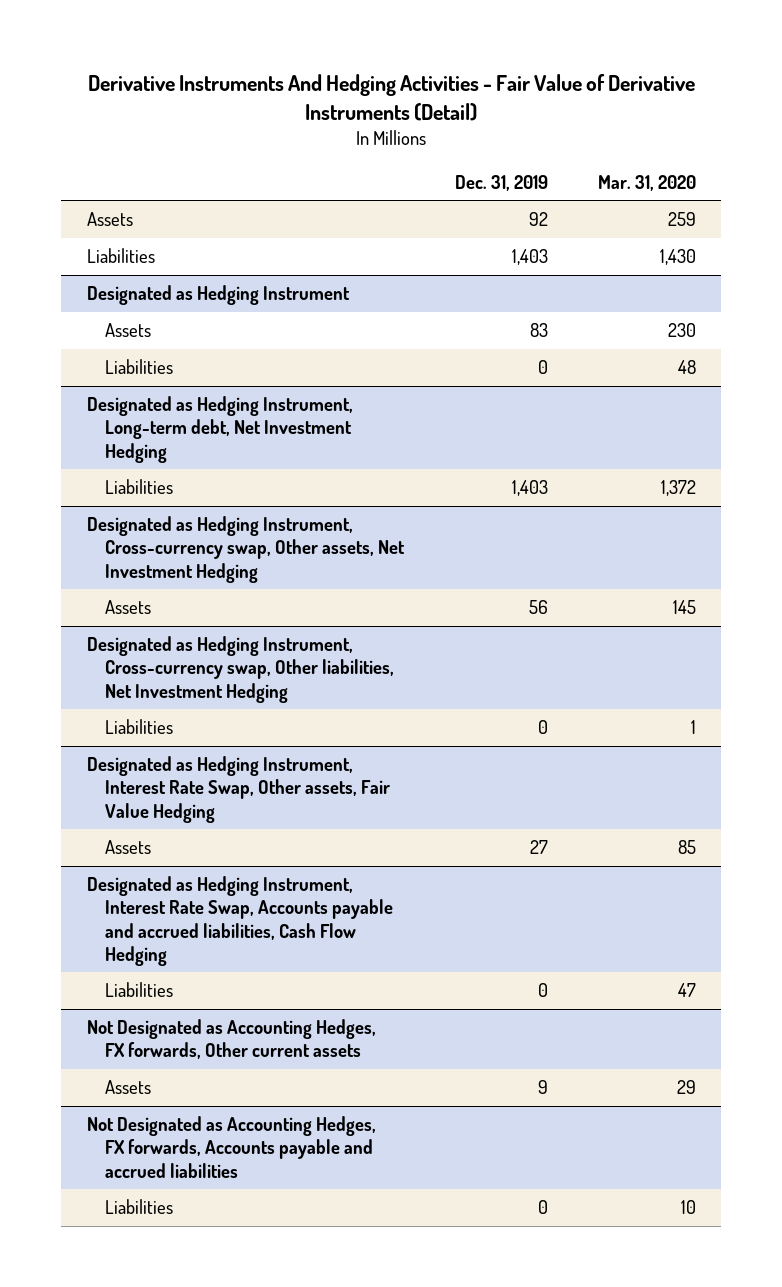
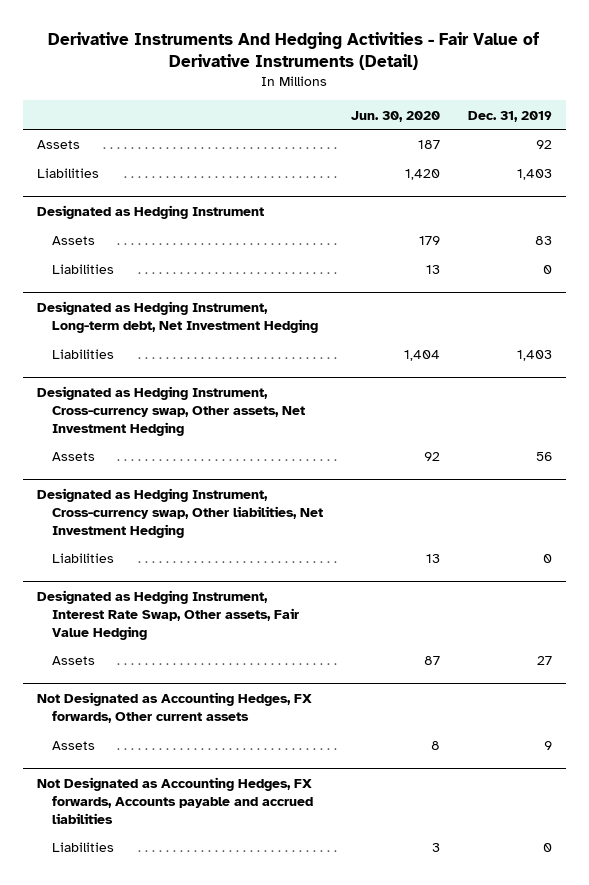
- | Dec. 31, 2019 | Mar. 31, 2020
+ | Jun. 30, 2020 | Dec. 31, 2019
- Designated as Hedging Instrument, Interest Rate Swap, Accounts payable and accrued liabilities, Cash Flow Hedging
- Liabilities | 0 | 47

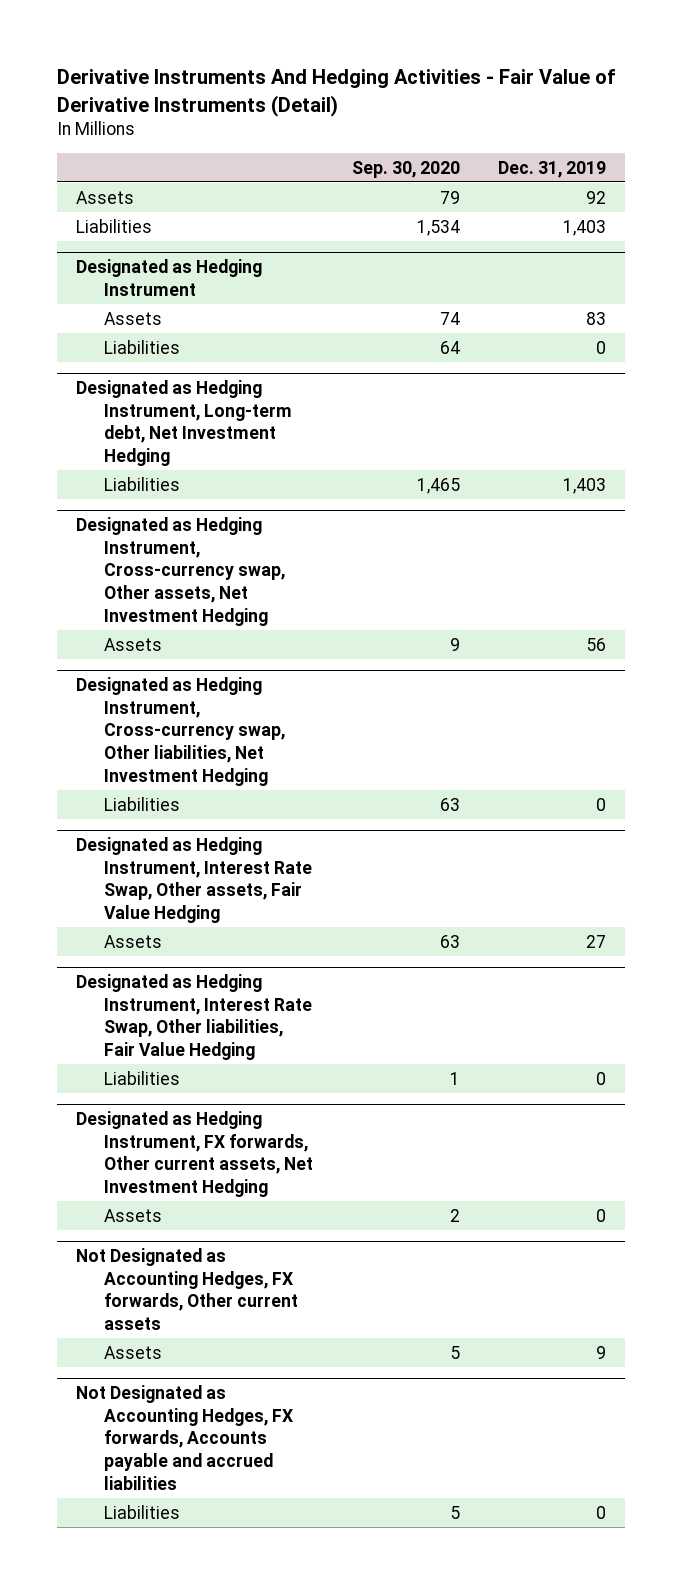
- | Jun. 30, 2020 | Dec. 31, 2019
+ | Sep. 30, 2020 | Dec. 31, 2019
+ Designated as Hedging Instrument, Interest Rate Swap, Other liabilities, Fair Value Hedging
+ Liabilities | 1 | 0
+ Designated as Hedging Instrument, FX forwards, Other current assets, Net Investment Hedging
+ Assets | 2 | 0

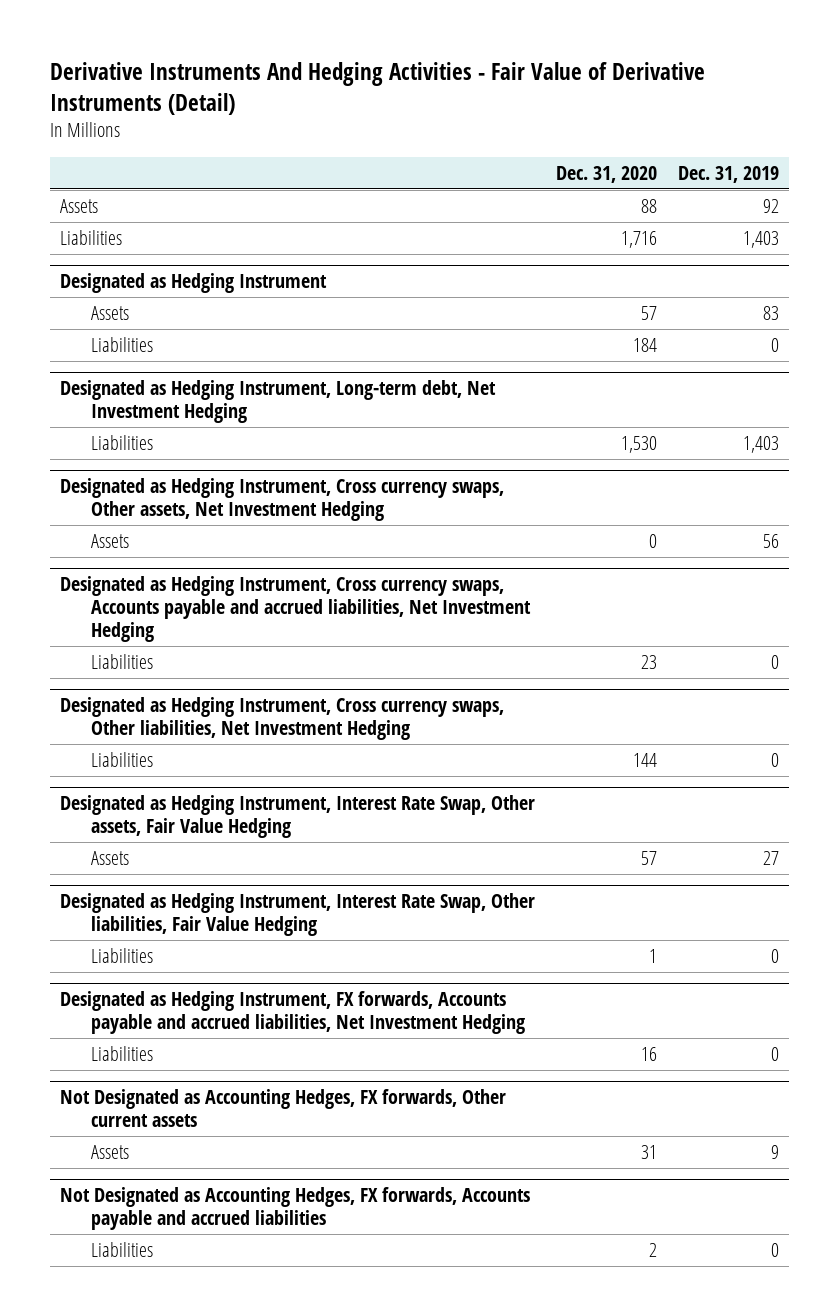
- | Sep. 30, 2020 | Dec. 31, 2019
+ | Dec. 31, 2020 | Dec. 31, 2019
- Designated as Hedging Instrument, Cross-currency swap, Other assets, Net Investment Hedging
+ Designated as Hedging Instrument, Cross currency swaps, Other assets, Net Investment Hedging
- Designated as Hedging Instrument, Cross-currency swap, Other liabilities, Net Investment Hedging
+ Designated as Hedging Instrument, Cross currency swaps, Accounts payable and accrued liabilities, Net Investment Hedging
+ Designated as Hedging Instrument, Cross currency swaps, Other liabilities, Net Investment Hedging
+ Liabilities | 144 | 0
- Designated as Hedging Instrument, FX forwards, Other current assets, Net Investment Hedging
- Assets | 2 | 0
+ Designated as Hedging Instrument, FX forwards, Accounts payable and accrued liabilities, Net Investment Hedging
+ Liabilities | 16 | 0

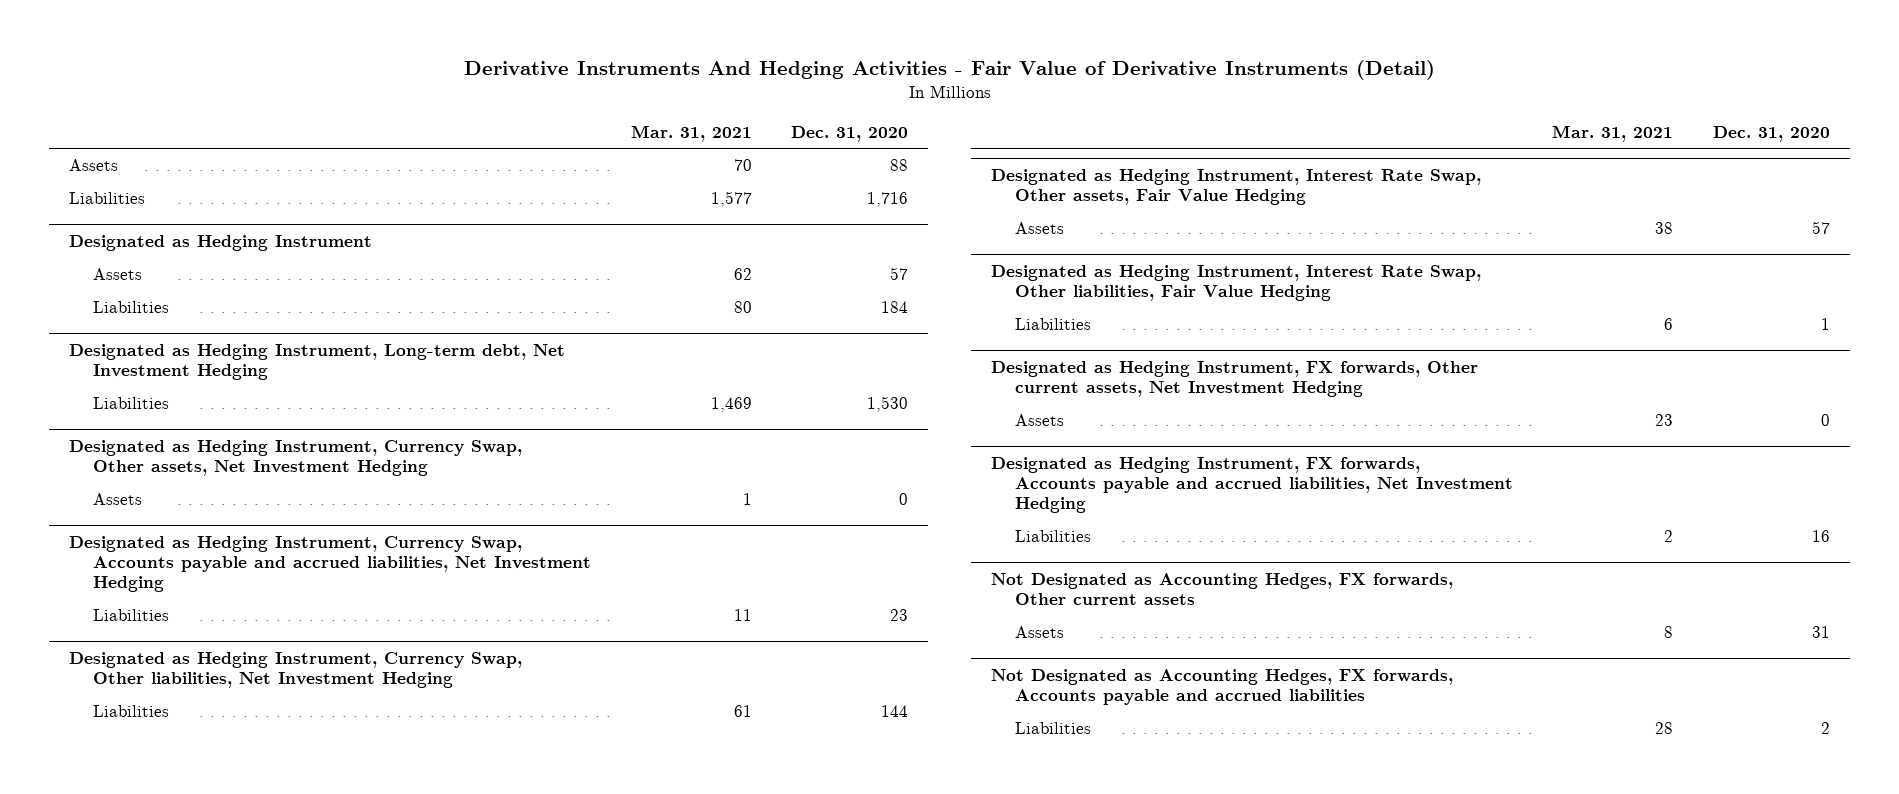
- | Dec. 31, 2020 | Dec. 31, 2019
+ | Mar. 31, 2021 | Dec. 31, 2020
- Designated as Hedging Instrument, Cross currency swaps, Other assets, Net Investment Hedging
+ Designated as Hedging Instrument, Currency Swap, Other assets, Net Investment Hedging
- Designated as Hedging Instrument, Cross currency swaps, Accounts payable and accrued liabilities, Net Investment Hedging
+ Designated as Hedging Instrument, Currency Swap, Accounts payable and accrued liabilities, Net Investment Hedging
- Designated as Hedging Instrument, Cross currency swaps, Other liabilities, Net Investment Hedging
+ Designated as Hedging Instrument, Currency Swap, Other liabilities, Net Investment Hedging
+ Designated as Hedging Instrument, FX forwards, Other current assets, Net Investment Hedging
+ Assets | 23 | 0

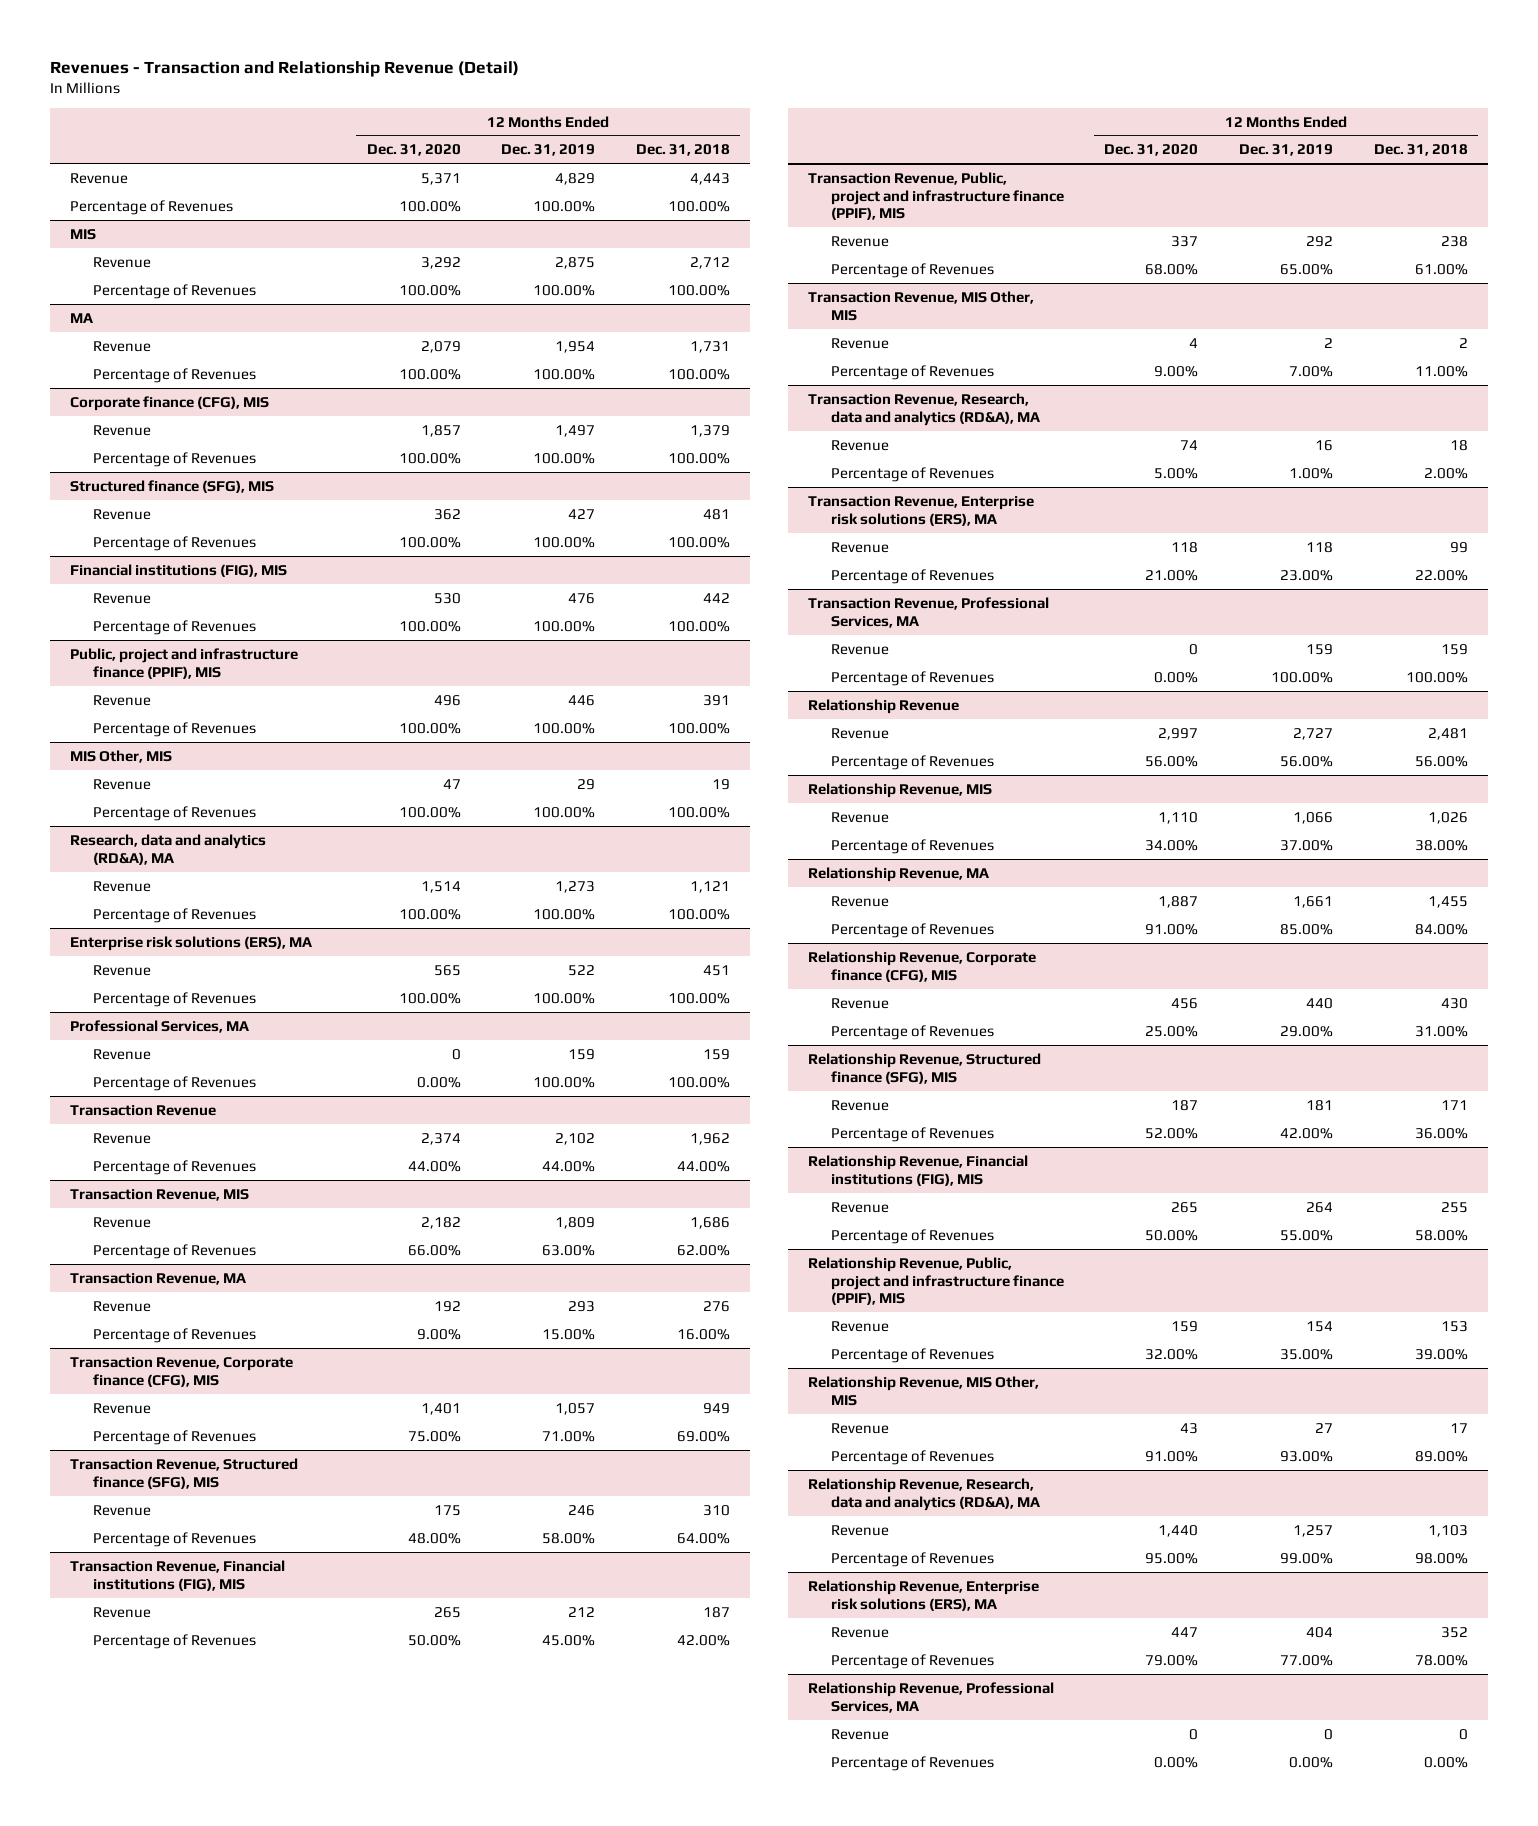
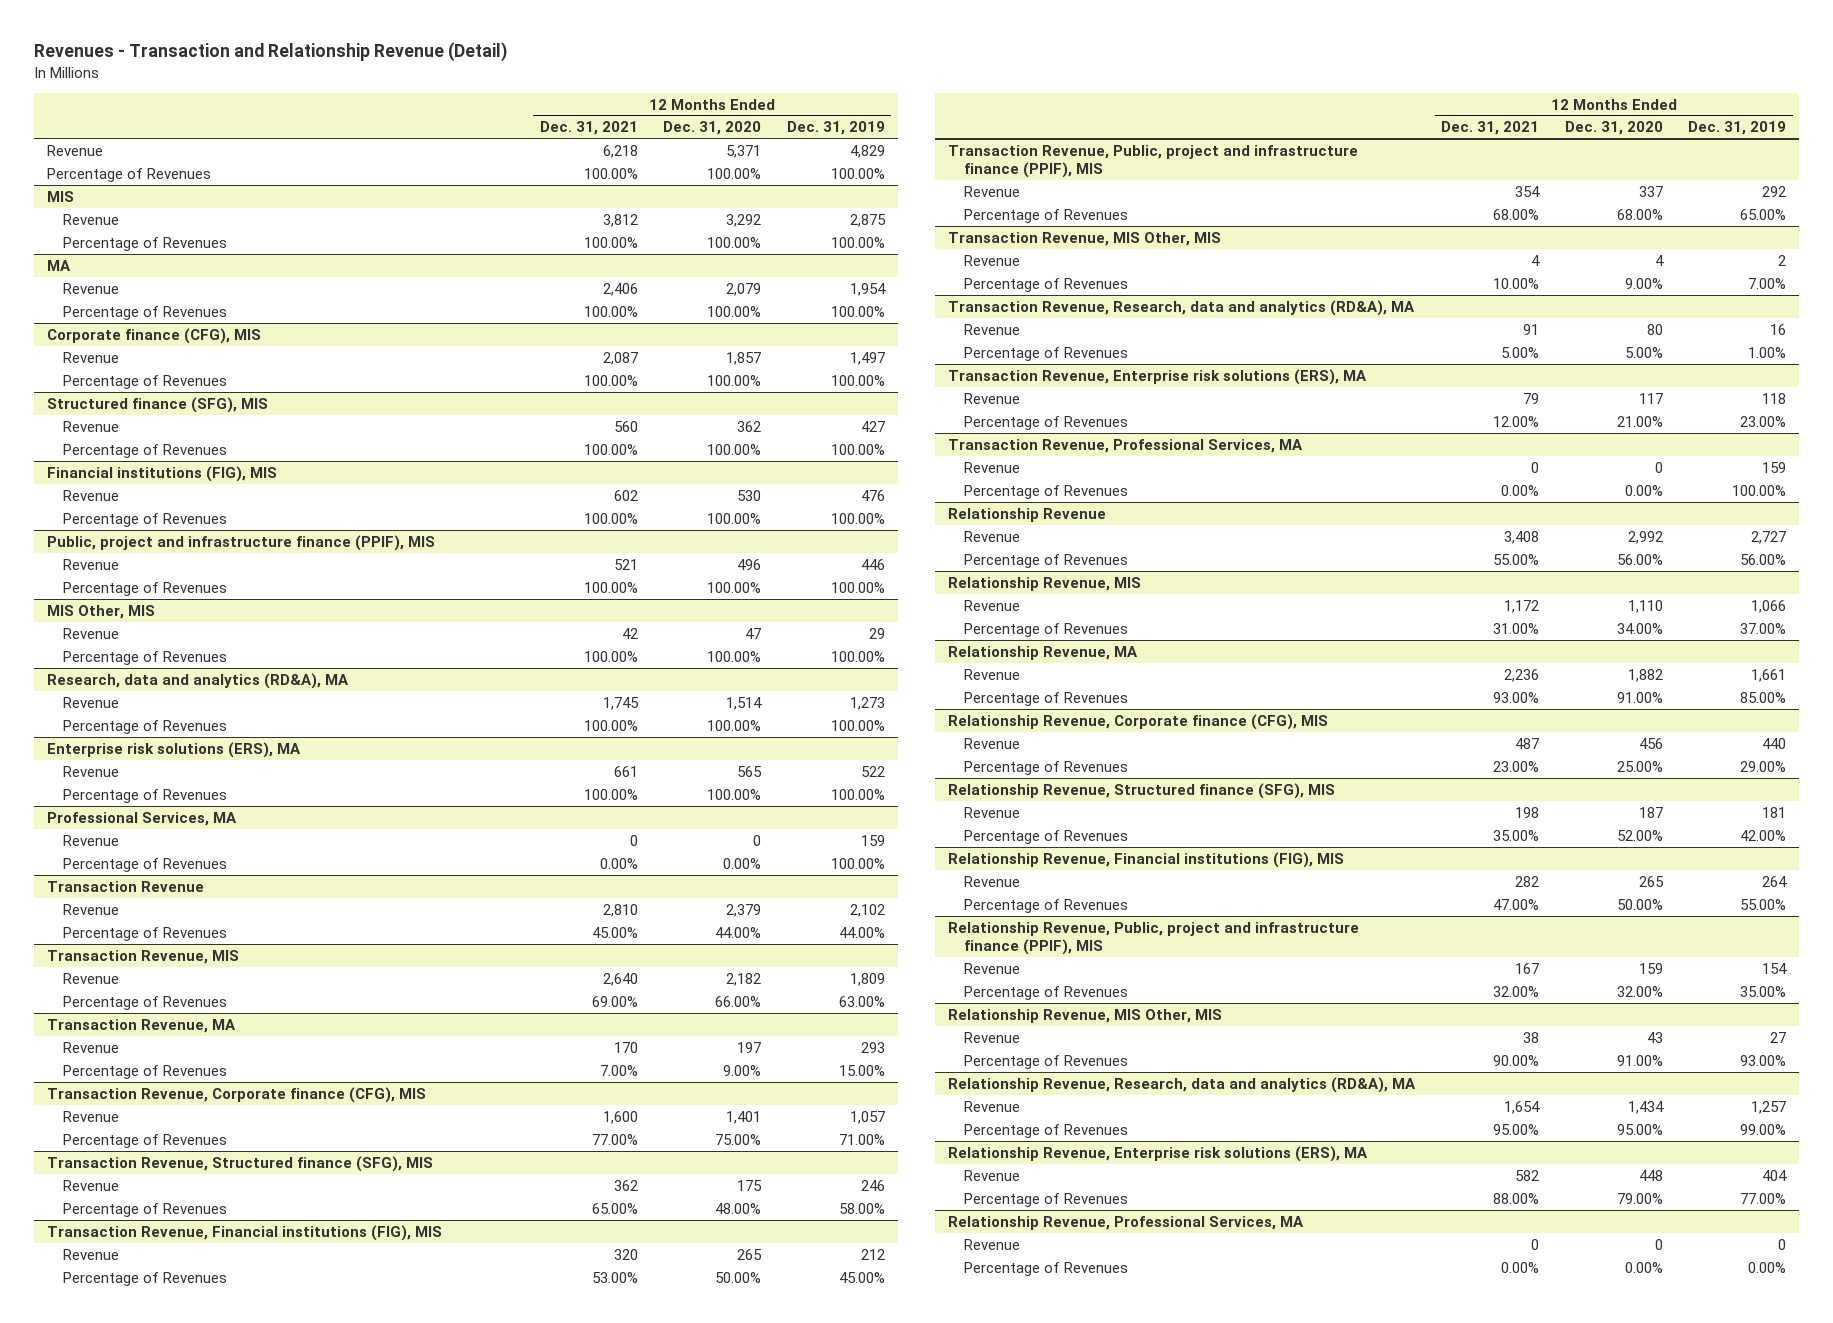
- | 12 Months Ended Dec. 31, 2020 | 12 Months Ended Dec. 31, 2019 | 12 Months Ended Dec. 31, 2018
+ | 12 Months Ended Dec. 31, 2021 | 12 Months Ended Dec. 31, 2020 | 12 Months Ended Dec. 31, 2019
@ Transaction Revenue
- Revenue | 2,374 | 2,102 | 1,962
+ Revenue | 2,810 | 2,379 | 2,102
@ Transaction Revenue, MA
- Revenue | 192 | 293 | 276
+ Revenue | 170 | 197 | 293
@ Transaction Revenue, Research, data and analytics (RD&A), MA
- Revenue | 74 | 16 | 18
+ Revenue | 91 | 80 | 16
@ Transaction Revenue, Enterprise risk solutions (ERS), MA
- Revenue | 118 | 118 | 99
+ Revenue | 79 | 117 | 118
@ Relationship Revenue
- Revenue | 2,997 | 2,727 | 2,481
+ Revenue | 3,408 | 2,992 | 2,727
@ Relationship Revenue, MA
- Revenue | 1,887 | 1,661 | 1,455
+ Revenue | 2,236 | 1,882 | 1,661
@ Relationship Revenue, Research, data and analytics (RD&A), MA
- Revenue | 1,440 | 1,257 | 1,103
+ Revenue | 1,654 | 1,434 | 1,257
@ Relationship Revenue, Enterprise risk solutions (ERS), MA
- Revenue | 447 | 404 | 352
+ Revenue | 582 | 448 | 404

